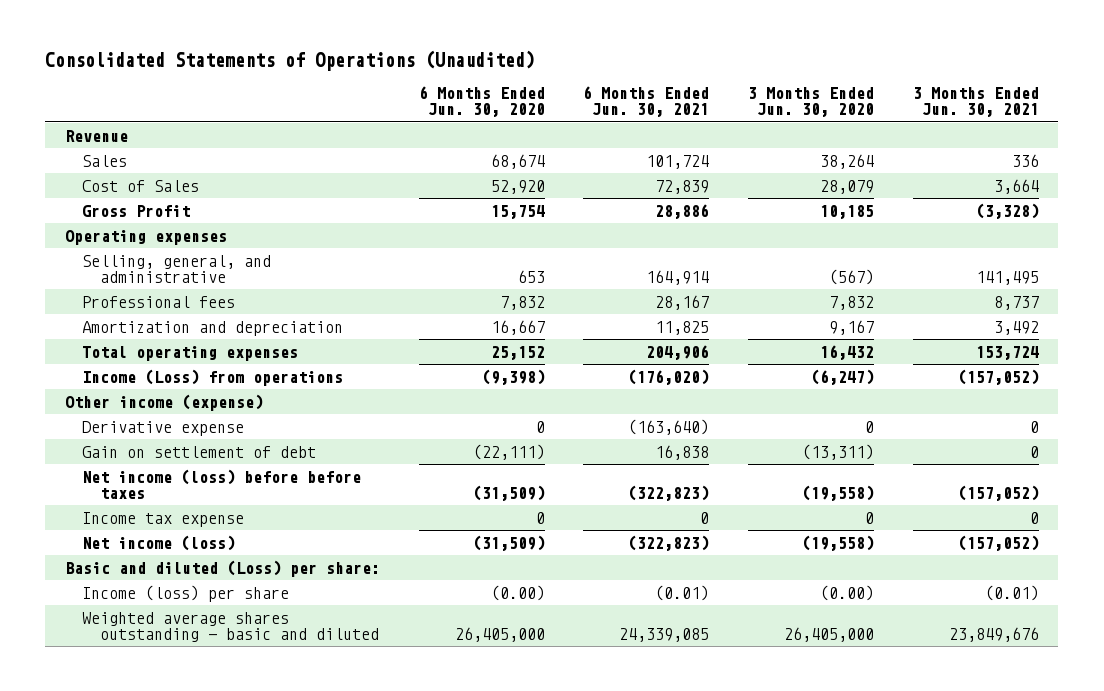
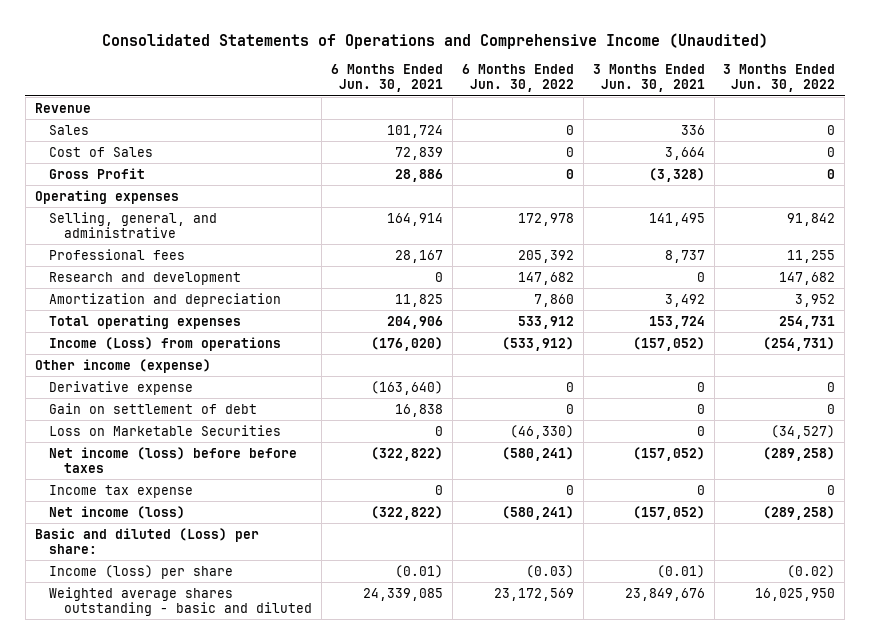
- Consolidated Statements of Operations (Unaudited)
+ Consolidated Statements of Operations and Comprehensive Income (Unaudited)
- | 6 Months Ended Jun. 30, 2020 | 6 Months Ended Jun. 30, 2021 | 3 Months Ended Jun. 30, 2020 | 3 Months Ended Jun. 30, 2021
+ | 6 Months Ended Jun. 30, 2021 | 6 Months Ended Jun. 30, 2022 | 3 Months Ended Jun. 30, 2021 | 3 Months Ended Jun. 30, 2022
+ Research and development | 0 | 147,682 | 0 | 147,682
- Net income (loss) before before taxes | (31,509) | (322,823) | (19,558) | (157,052)
+ Loss on Marketable Securities | 0 | (46,330) | 0 | (34,527)
+ Net income (loss) before before taxes | (322,822) | (580,241) | (157,052) | (289,258)
- Net income (loss) | (31,509) | (322,823) | (19,558) | (157,052)
+ Net income (loss) | (322,822) | (580,241) | (157,052) | (289,258)

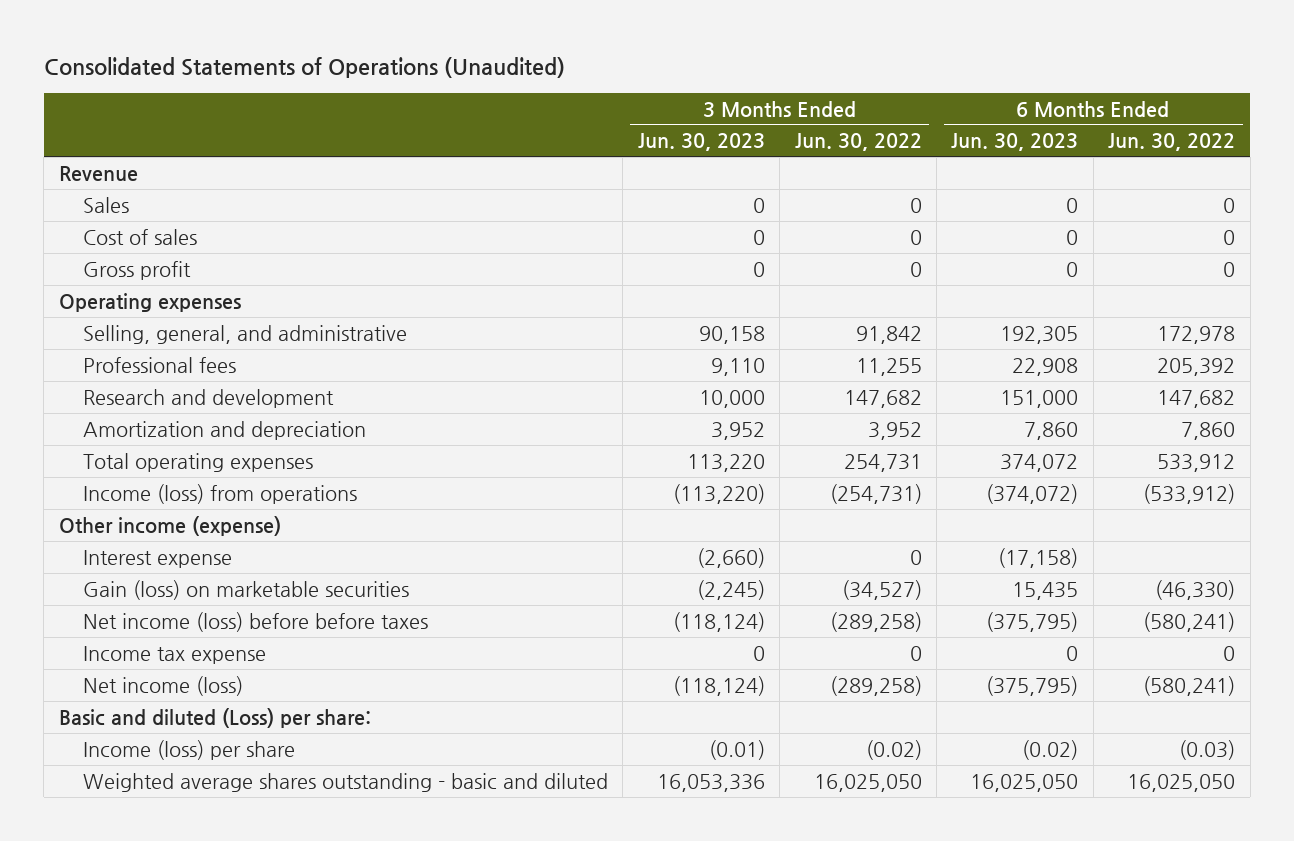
- Consolidated Statements of Operations and Comprehensive Income (Unaudited)
+ Consolidated Statements of Operations (Unaudited)
- | 6 Months Ended Jun. 30, 2021 | 6 Months Ended Jun. 30, 2022 | 3 Months Ended Jun. 30, 2021 | 3 Months Ended Jun. 30, 2022
+ | 3 Months Ended Jun. 30, 2023 | 3 Months Ended Jun. 30, 2022 | 6 Months Ended Jun. 30, 2023 | 6 Months Ended Jun. 30, 2022
- Cost of Sales | 72,839 | 0 | 3,664 | 0
- Gross Profit | 28,886 | 0 | (3,328) | 0
+ Cost of sales | 0 | 0 | 0 | 0
+ Gross profit | 0 | 0 | 0 | 0
- Income (Loss) from operations | (176,020) | (533,912) | (157,052) | (254,731)
+ Income (loss) from operations | (113,220) | (254,731) | (374,072) | (533,912)
- Derivative expense | (163,640) | 0 | 0 | 0
- Gain on settlement of debt | 16,838 | 0 | 0 | 0
- Loss on Marketable Securities | 0 | (46,330) | 0 | (34,527)
+ Interest expense | (2,660) | 0 | (17,158) |
+ Gain (loss) on marketable securities | (2,245) | (34,527) | 15,435 | (46,330)
- Weighted average shares outstanding - basic and diluted | 24,339,085 | 23,172,569 | 23,849,676 | 16,025,950
+ Weighted average shares outstanding - basic and diluted | 16,053,336 | 16,025,050 | 16,025,050 | 16,025,050

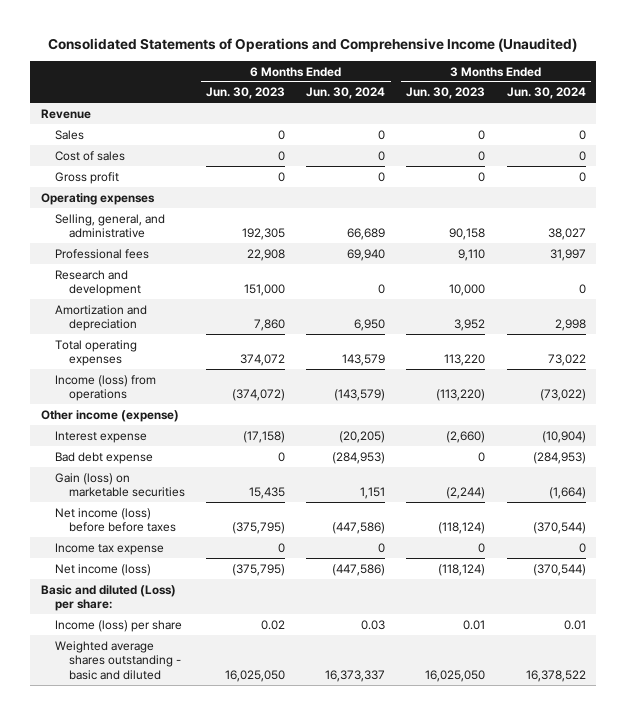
- Consolidated Statements of Operations (Unaudited)
+ Consolidated Statements of Operations and Comprehensive Income (Unaudited)
- | 3 Months Ended Jun. 30, 2023 | 3 Months Ended Jun. 30, 2022 | 6 Months Ended Jun. 30, 2023 | 6 Months Ended Jun. 30, 2022
+ | 6 Months Ended Jun. 30, 2023 | 6 Months Ended Jun. 30, 2024 | 3 Months Ended Jun. 30, 2023 | 3 Months Ended Jun. 30, 2024
- Gain (loss) on marketable securities | (2,245) | (34,527) | 15,435 | (46,330)
+ Bad debt expense | 0 | (284,953) | 0 | (284,953)
+ Gain (loss) on marketable securities | 15,435 | 1,151 | (2,244) | (1,664)
- Income (loss) per share | (0.01) | (0.02) | (0.02) | (0.03)
- Weighted average shares outstanding - basic and diluted | 16,053,336 | 16,025,050 | 16,025,050 | 16,025,050
+ Income (loss) per share | 0.02 | 0.03 | 0.01 | 0.01
+ Weighted average shares outstanding - basic and diluted | 16,025,050 | 16,373,337 | 16,025,050 | 16,378,522

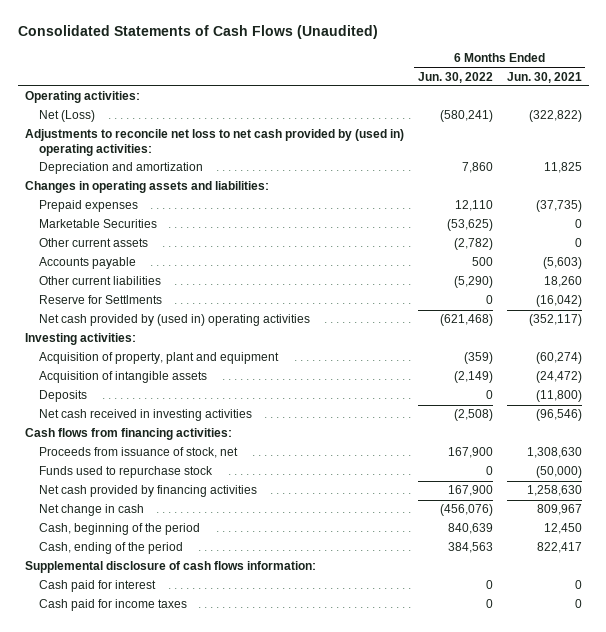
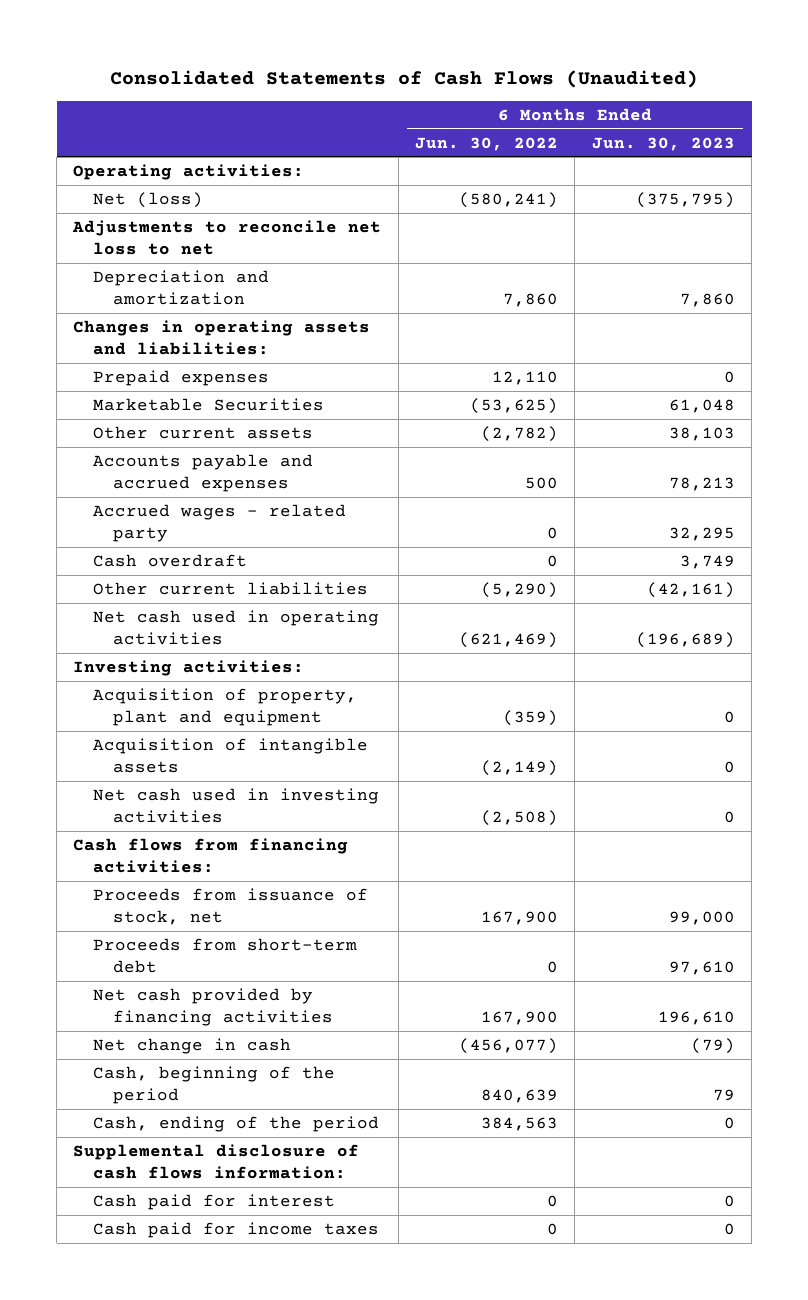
- | 6 Months Ended Jun. 30, 2022 | 6 Months Ended Jun. 30, 2021
+ | 6 Months Ended Jun. 30, 2022 | 6 Months Ended Jun. 30, 2023
- Net (Loss) | (580,241) | (322,822)
- Adjustments to reconcile net loss to net cash provided by (used in) operating activities:
+ Net (loss) | (580,241) | (375,795)
+ Adjustments to reconcile net loss to net
- Accounts payable | 500 | (5,603)
+ Accounts payable and accrued expenses | 500 | 78,213
+ Accrued wages - related party | 0 | 32,295
+ Cash overdraft | 0 | 3,749
- Reserve for Settlments | 0 | (16,042)
- Net cash provided by (used in) operating activities | (621,468) | (352,117)
+ Net cash used in operating activities | (621,469) | (196,689)
- Deposits | 0 | (11,800)
- Net cash received in investing activities | (2,508) | (96,546)
+ Net cash used in investing activities | (2,508) | 0
- Funds used to repurchase stock | 0 | (50,000)
+ Proceeds from short-term debt | 0 | 97,610
- Net change in cash | (456,076) | 809,967
+ Net change in cash | (456,077) | (79)

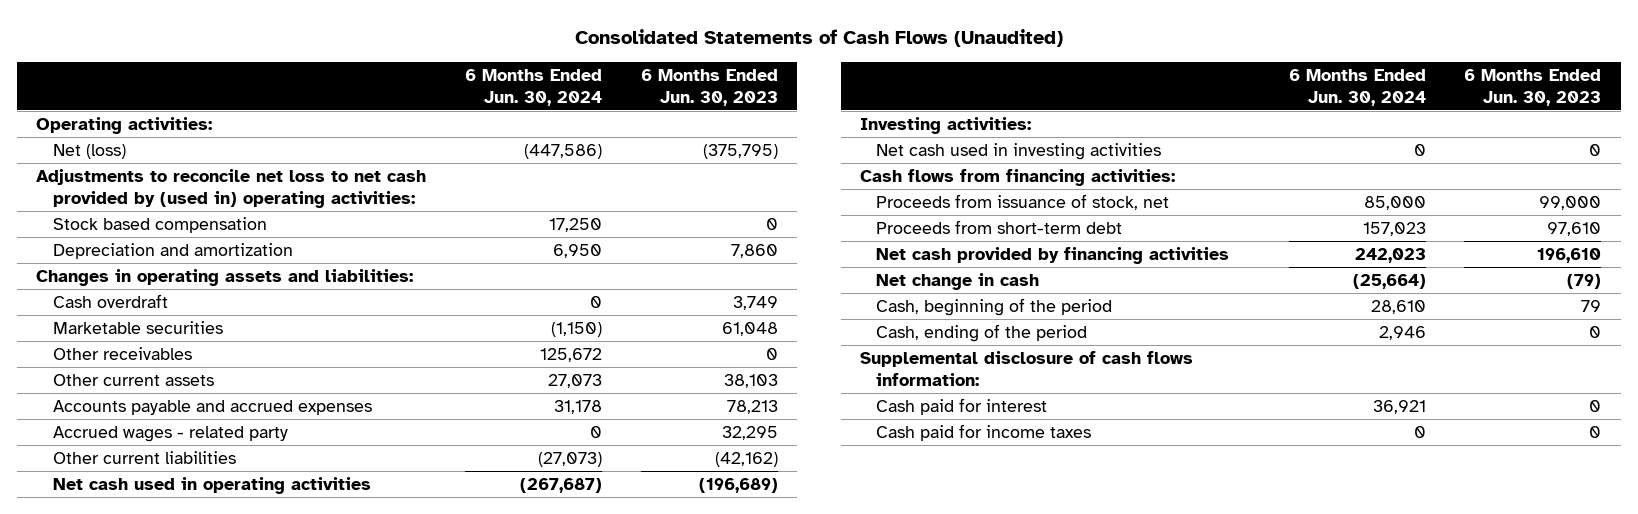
- | 6 Months Ended Jun. 30, 2022 | 6 Months Ended Jun. 30, 2023
+ | 6 Months Ended Jun. 30, 2024 | 6 Months Ended Jun. 30, 2023
- Adjustments to reconcile net loss to net
+ Adjustments to reconcile net loss to net cash provided by (used in) operating activities:
+ Stock based compensation | 17,250 | 0
- Prepaid expenses | 12,110 | 0
- Marketable Securities | (53,625) | 61,048
moved up: Cash overdraft | 0 | 3,749
+ Marketable securities | (1,150) | 61,048
+ Other receivables | 125,672 | 0
- Other current liabilities | (5,290) | (42,161)
+ Other current liabilities | (27,073) | (42,162)
- Acquisition of property, plant and equipment | (359) | 0
- Acquisition of intangible assets | (2,149) | 0

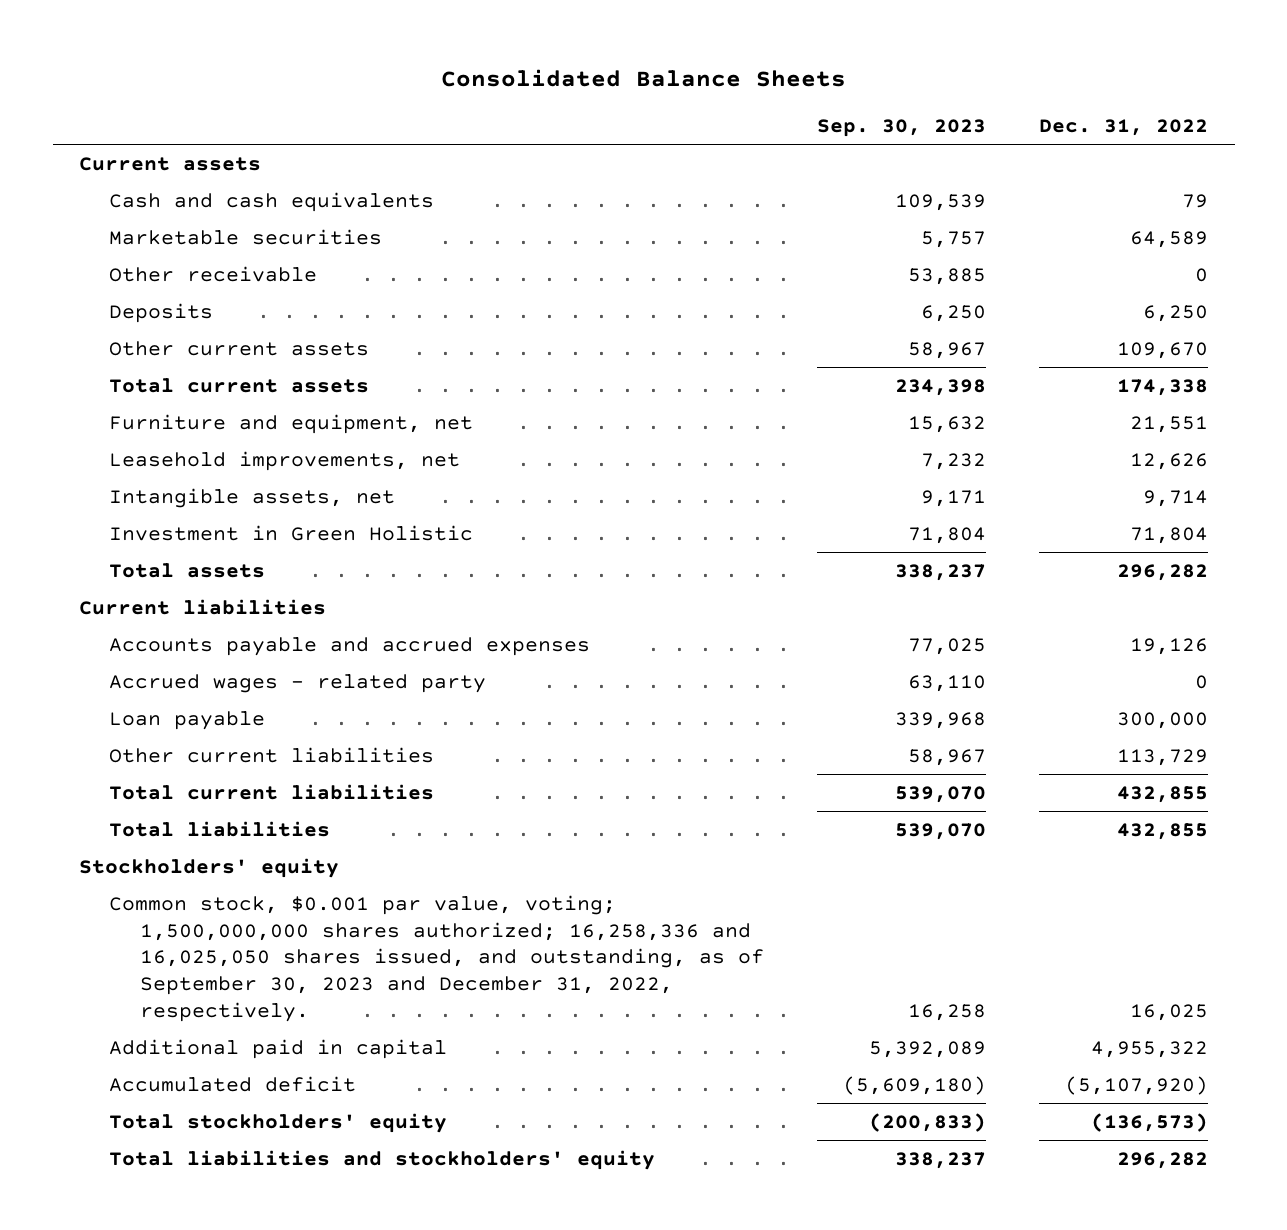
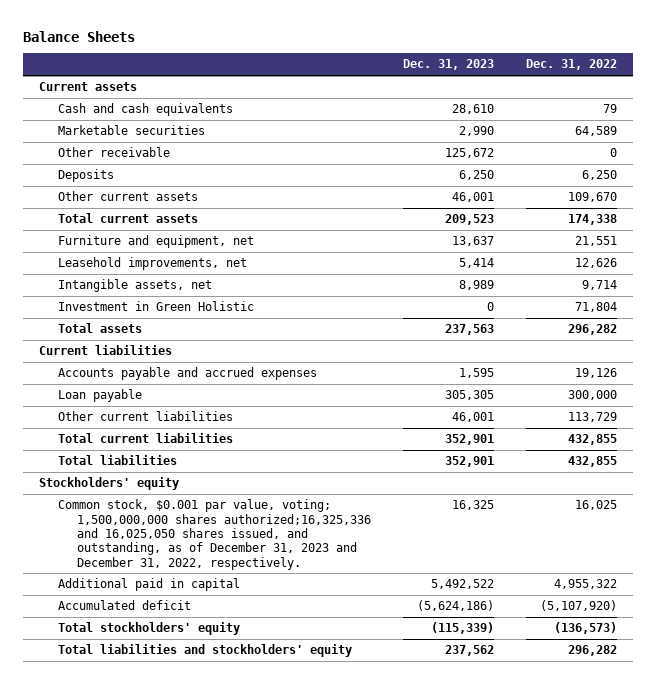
- Consolidated Balance Sheets
+ Balance Sheets
- | Sep. 30, 2023 | Dec. 31, 2022
+ | Dec. 31, 2023 | Dec. 31, 2022
- Accrued wages - related party | 63,110 | 0
- Common stock, $0.001 par value, voting; 1,500,000,000 shares authorized; 16,258,336 and 16,025,050 shares issued, and outstanding, as of September 30, 2023 and December 31, 2022, respectively. | 16,258 | 16,025
+ Common stock, $0.001 par value, voting; 1,500,000,000 shares authorized;16,325,336 and 16,025,050 shares issued, and outstanding, as of December 31, 2023 and December 31, 2022, respectively. | 16,325 | 16,025

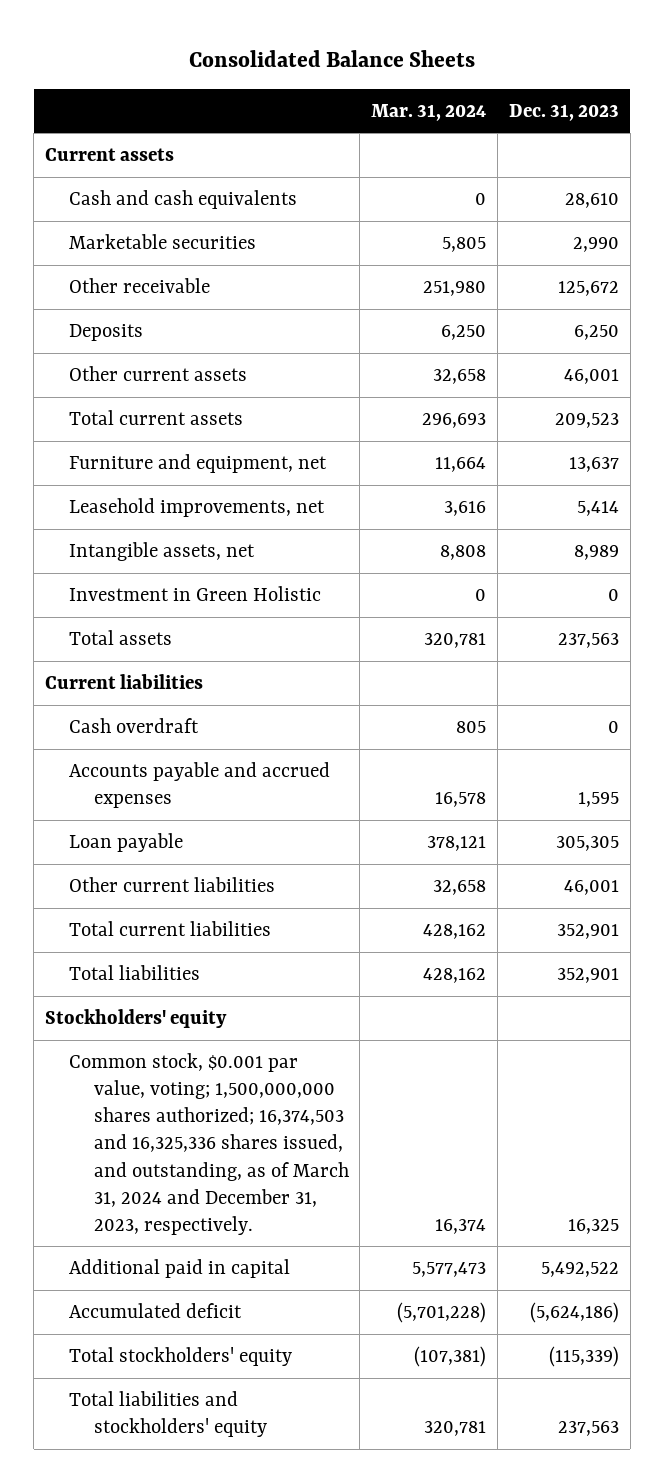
- Balance Sheets
+ Consolidated Balance Sheets
- | Dec. 31, 2023 | Dec. 31, 2022
+ | Mar. 31, 2024 | Dec. 31, 2023
+ Cash overdraft | 805 | 0
- Common stock, $0.001 par value, voting; 1,500,000,000 shares authorized;16,325,336 and 16,025,050 shares issued, and outstanding, as of December 31, 2023 and December 31, 2022, respectively. | 16,325 | 16,025
+ Common stock, $0.001 par value, voting; 1,500,000,000 shares authorized; 16,374,503 and 16,325,336 shares issued, and outstanding, as of March 31, 2024 and December 31, 2023, respectively. | 16,374 | 16,325
- Total liabilities and stockholders' equity | 237,562 | 296,282
+ Total liabilities and stockholders' equity | 320,781 | 237,563

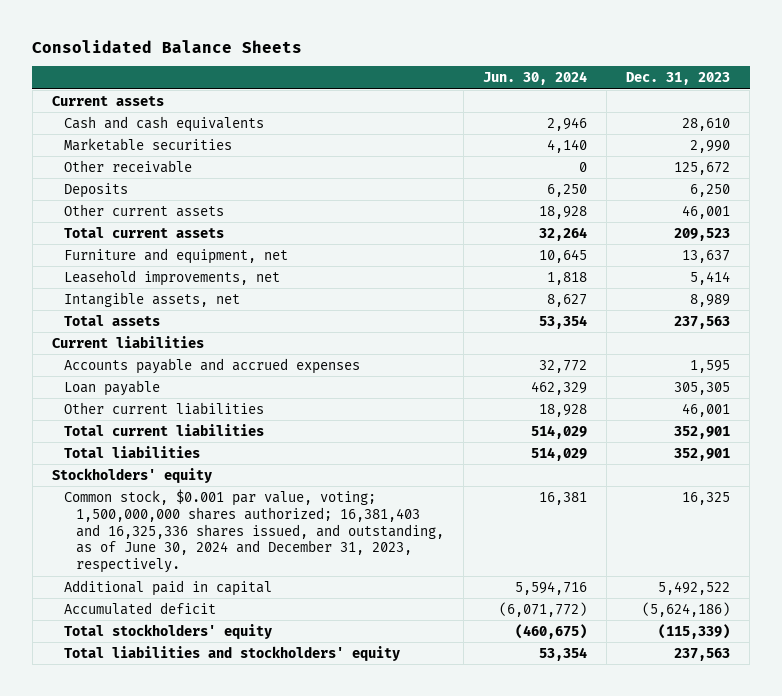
- | Mar. 31, 2024 | Dec. 31, 2023
+ | Jun. 30, 2024 | Dec. 31, 2023
- Investment in Green Holistic | 0 | 0
- Cash overdraft | 805 | 0
- Common stock, $0.001 par value, voting; 1,500,000,000 shares authorized; 16,374,503 and 16,325,336 shares issued, and outstanding, as of March 31, 2024 and December 31, 2023, respectively. | 16,374 | 16,325
+ Common stock, $0.001 par value, voting; 1,500,000,000 shares authorized; 16,381,403 and 16,325,336 shares issued, and outstanding, as of June 30, 2024 and December 31, 2023, respectively. | 16,381 | 16,325

